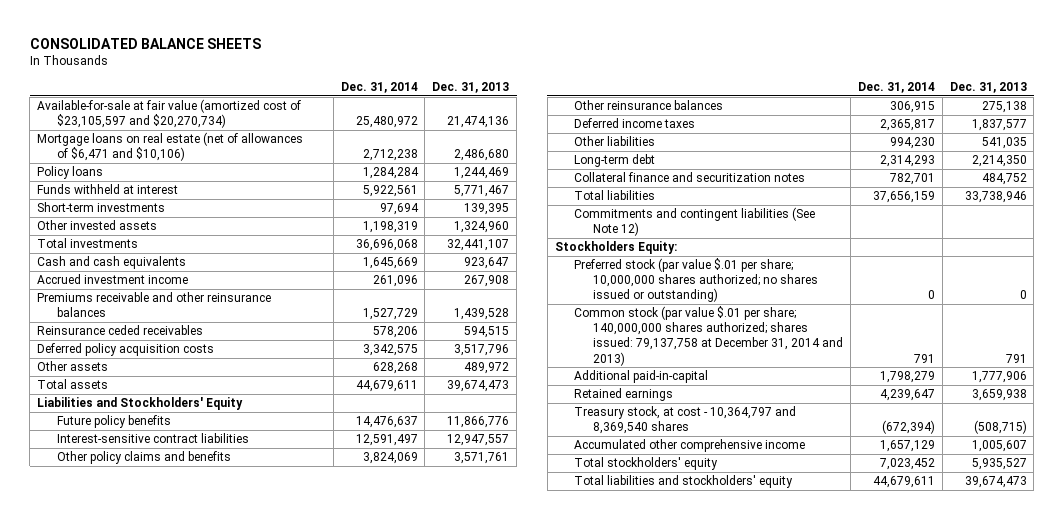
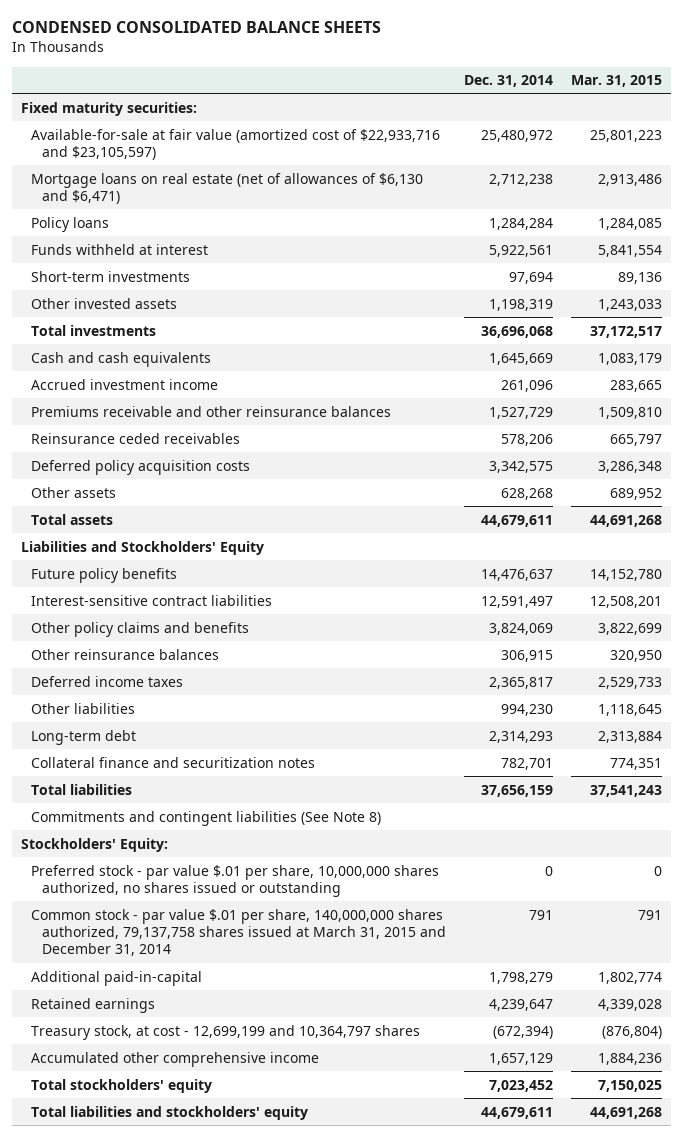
- CONSOLIDATED BALANCE SHEETS
+ CONDENSED CONSOLIDATED BALANCE SHEETS
- | Dec. 31, 2014 | Dec. 31, 2013
+ | Dec. 31, 2014 | Mar. 31, 2015
- Available-for-sale at fair value (amortized cost of $23,105,597 and $20,270,734) | 25,480,972 | 21,474,136
- Mortgage loans on real estate (net of allowances of $6,471 and $10,106) | 2,712,238 | 2,486,680
+ Fixed maturity securities:
+ Available-for-sale at fair value (amortized cost of $22,933,716 and $23,105,597) | 25,480,972 | 25,801,223
+ Mortgage loans on real estate (net of allowances of $6,130 and $6,471) | 2,712,238 | 2,913,486
- Commitments and contingent liabilities (See Note 12)
- Stockholders Equity:
- Preferred stock (par value $.01 per share; 10,000,000 shares authorized; no shares issued or outstanding) | 0 | 0
- Common stock (par value $.01 per share; 140,000,000 shares authorized; shares issued: 79,137,758 at December 31, 2014 and 2013) | 791 | 791
+ Commitments and contingent liabilities (See Note 8)
+ Stockholders' Equity:
+ Preferred stock - par value $.01 per share, 10,000,000 shares authorized, no shares issued or outstanding | 0 | 0
+ Common stock - par value $.01 per share, 140,000,000 shares authorized, 79,137,758 shares issued at March 31, 2015 and December 31, 2014 | 791 | 791
- Treasury stock, at cost - 10,364,797 and 8,369,540 shares | (672,394) | (508,715)
+ Treasury stock, at cost - 12,699,199 and 10,364,797 shares | (672,394) | (876,804)

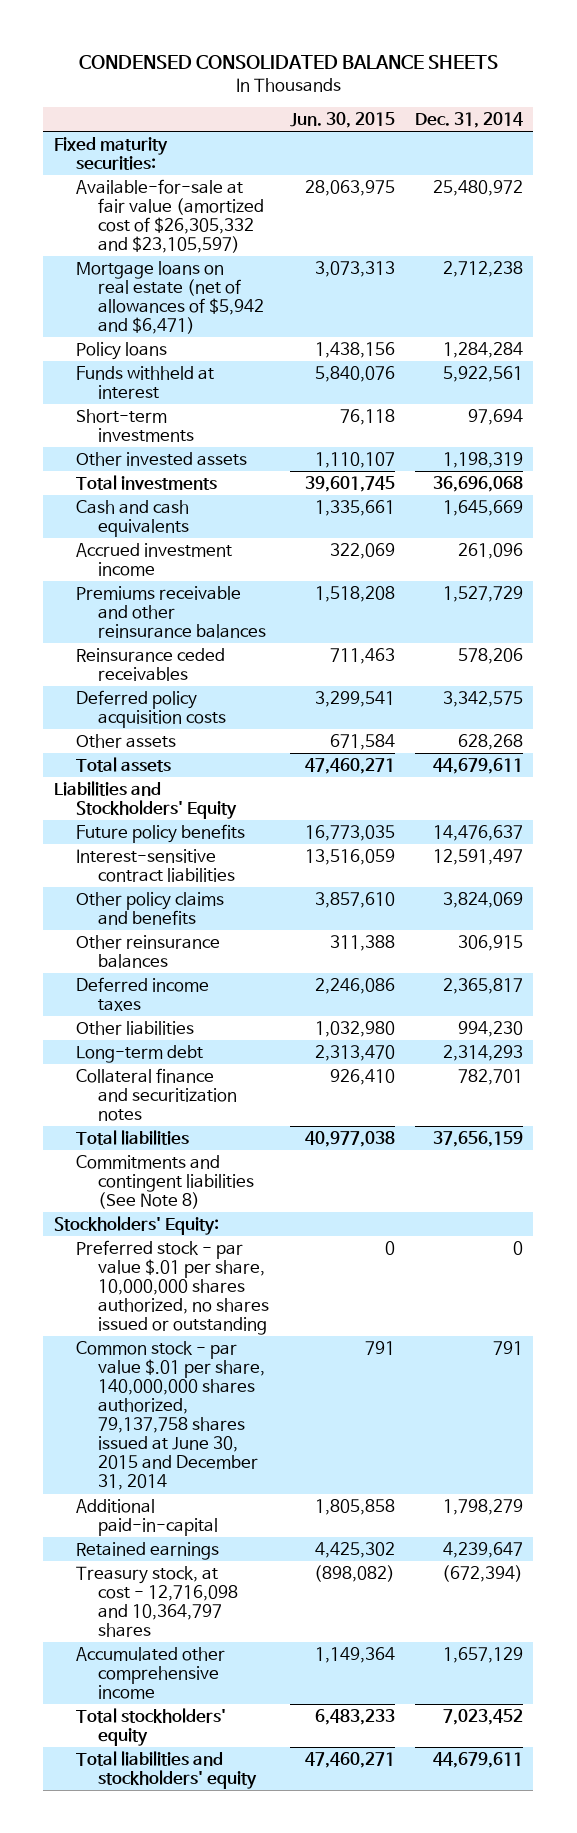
- | Dec. 31, 2014 | Mar. 31, 2015
+ | Jun. 30, 2015 | Dec. 31, 2014
- Available-for-sale at fair value (amortized cost of $22,933,716 and $23,105,597) | 25,480,972 | 25,801,223
- Mortgage loans on real estate (net of allowances of $6,130 and $6,471) | 2,712,238 | 2,913,486
+ Available-for-sale at fair value (amortized cost of $26,305,332 and $23,105,597) | 28,063,975 | 25,480,972
+ Mortgage loans on real estate (net of allowances of $5,942 and $6,471) | 3,073,313 | 2,712,238
- Common stock - par value $.01 per share, 140,000,000 shares authorized, 79,137,758 shares issued at March 31, 2015 and December 31, 2014 | 791 | 791
+ Common stock - par value $.01 per share, 140,000,000 shares authorized, 79,137,758 shares issued at June 30, 2015 and December 31, 2014 | 791 | 791
- Treasury stock, at cost - 12,699,199 and 10,364,797 shares | (672,394) | (876,804)
+ Treasury stock, at cost - 12,716,098 and 10,364,797 shares | (898,082) | (672,394)

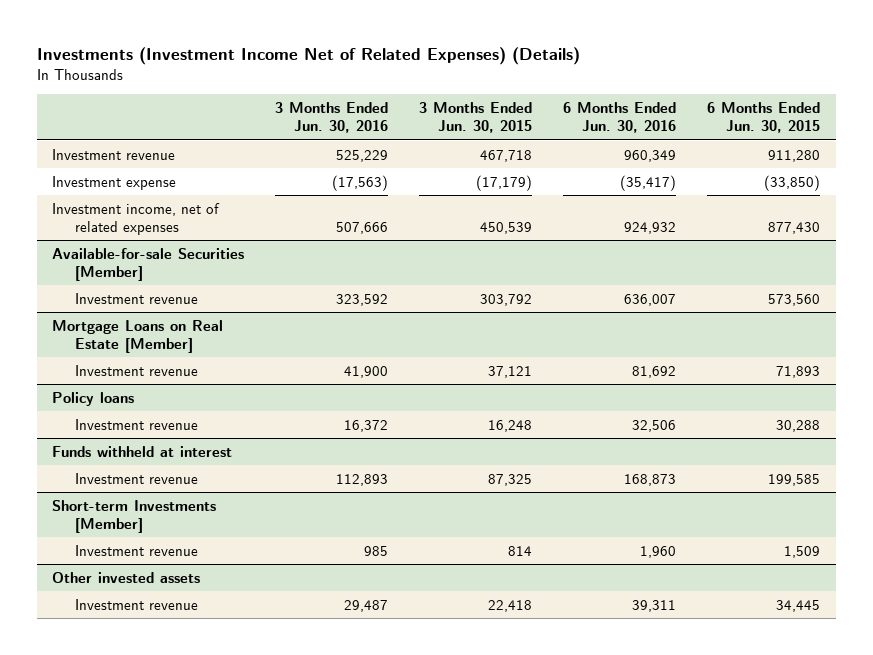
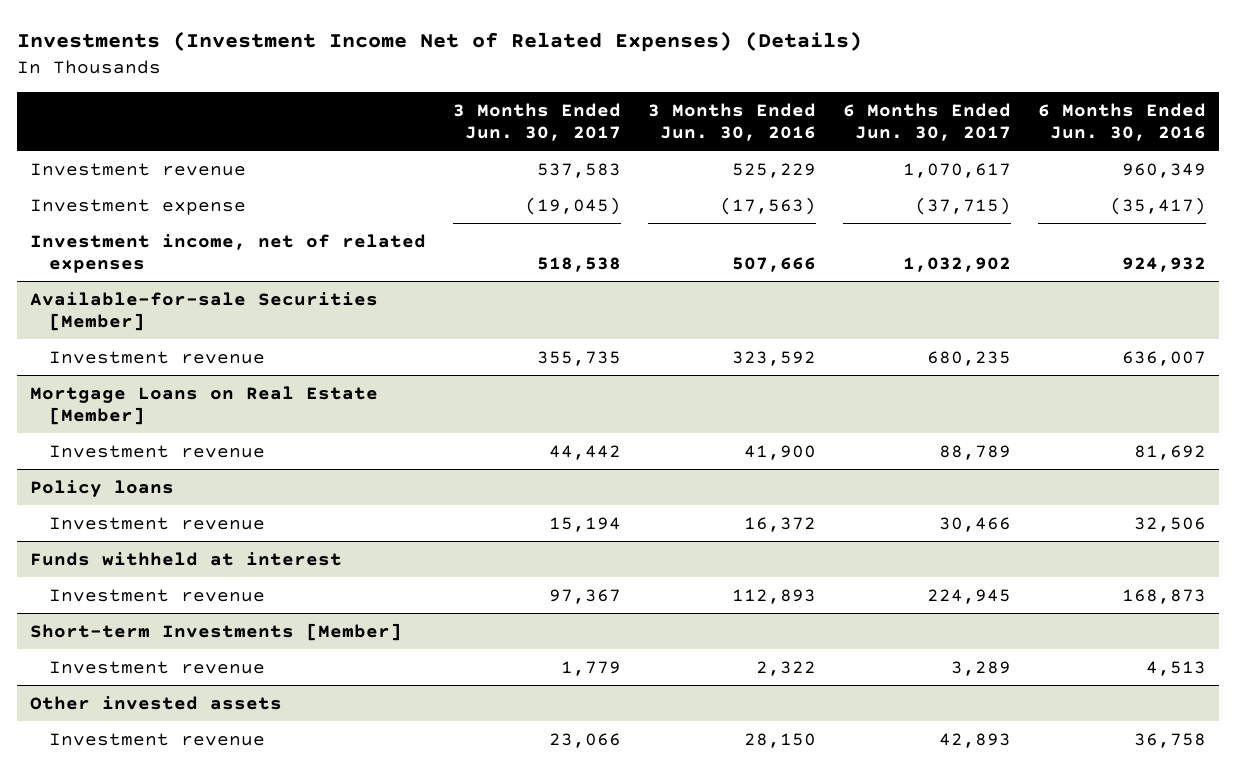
- | 3 Months Ended Jun. 30, 2016 | 3 Months Ended Jun. 30, 2015 | 6 Months Ended Jun. 30, 2016 | 6 Months Ended Jun. 30, 2015
+ | 3 Months Ended Jun. 30, 2017 | 3 Months Ended Jun. 30, 2016 | 6 Months Ended Jun. 30, 2017 | 6 Months Ended Jun. 30, 2016
@ Short-term Investments [Member]
- Investment revenue | 985 | 814 | 1,960 | 1,509
+ Investment revenue | 1,779 | 2,322 | 3,289 | 4,513
@ Other invested assets
- Investment revenue | 29,487 | 22,418 | 39,311 | 34,445
+ Investment revenue | 23,066 | 28,150 | 42,893 | 36,758

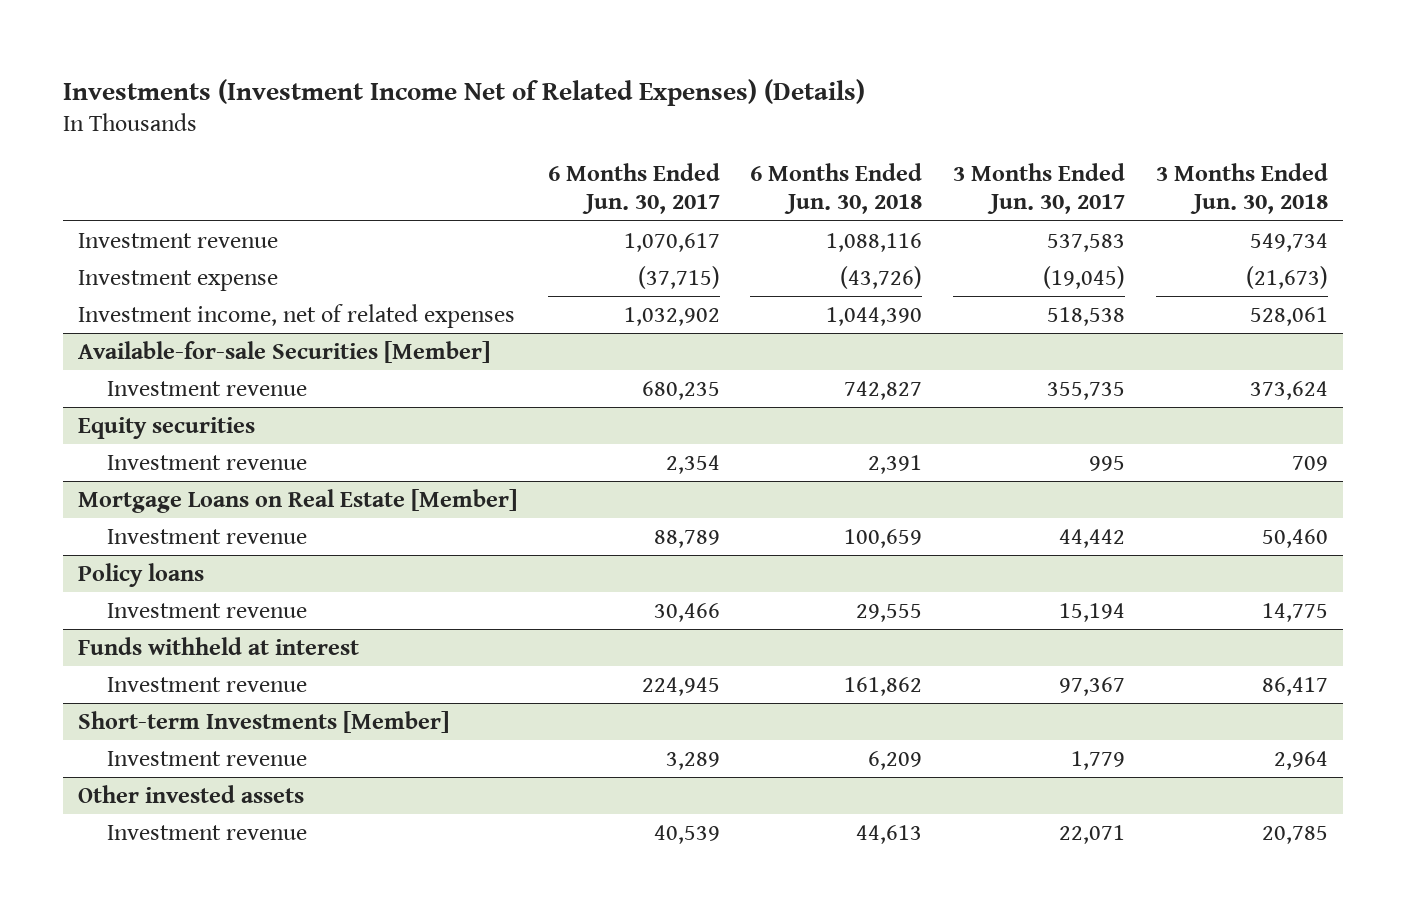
- | 3 Months Ended Jun. 30, 2017 | 3 Months Ended Jun. 30, 2016 | 6 Months Ended Jun. 30, 2017 | 6 Months Ended Jun. 30, 2016
+ | 6 Months Ended Jun. 30, 2017 | 6 Months Ended Jun. 30, 2018 | 3 Months Ended Jun. 30, 2017 | 3 Months Ended Jun. 30, 2018
+ Equity securities
+ Investment revenue | 2,354 | 2,391 | 995 | 709
@ Other invested assets
- Investment revenue | 23,066 | 28,150 | 42,893 | 36,758
+ Investment revenue | 40,539 | 44,613 | 22,071 | 20,785

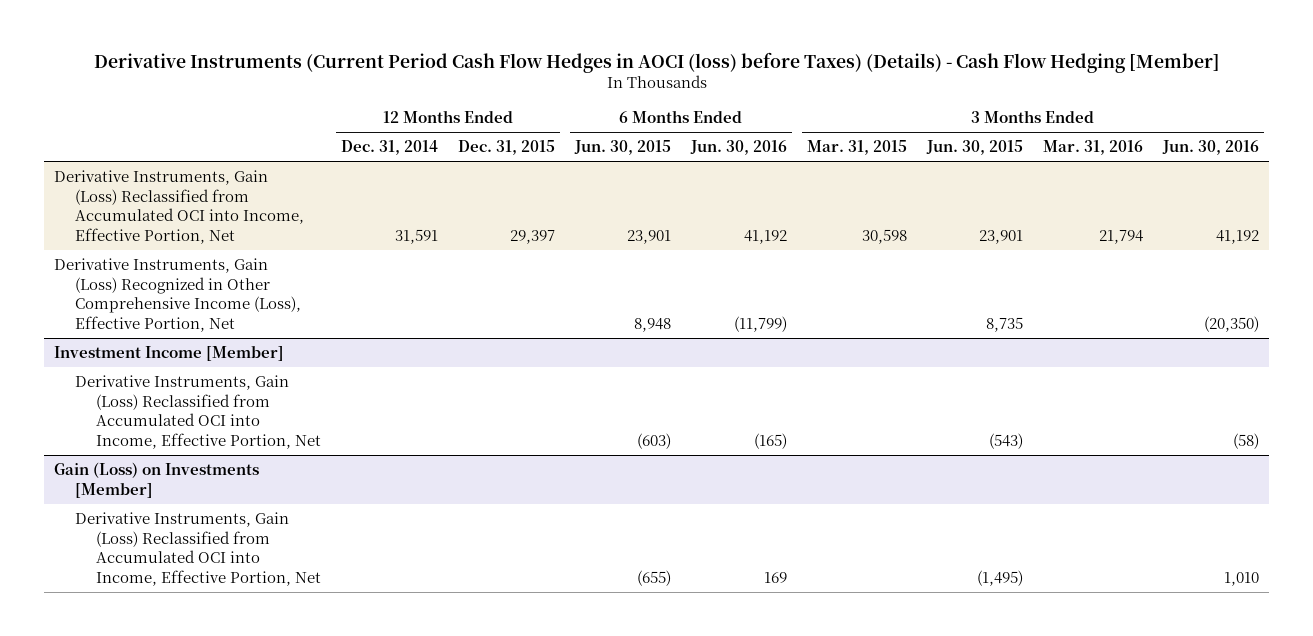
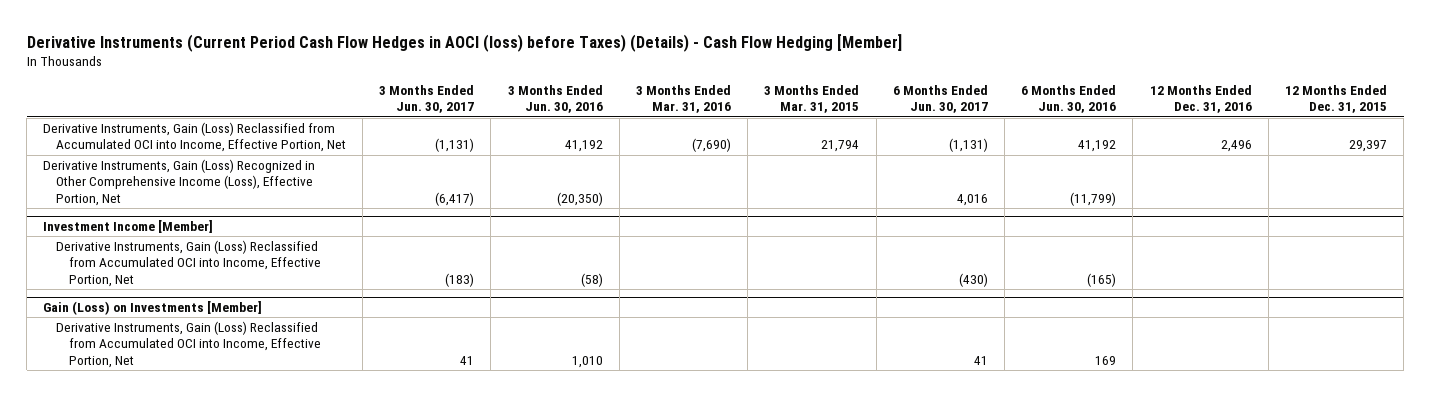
- | 12 Months Ended Dec. 31, 2014 | 12 Months Ended Dec. 31, 2015 | 6 Months Ended Jun. 30, 2015 | 6 Months Ended Jun. 30, 2016 | 3 Months Ended Mar. 31, 2015 | 3 Months Ended Jun. 30, 2015 | 3 Months Ended Mar. 31, 2016 | 3 Months Ended Jun. 30, 2016
+ | 3 Months Ended Jun. 30, 2017 | 3 Months Ended Jun. 30, 2016 | 3 Months Ended Mar. 31, 2016 | 3 Months Ended Mar. 31, 2015 | 6 Months Ended Jun. 30, 2017 | 6 Months Ended Jun. 30, 2016 | 12 Months Ended Dec. 31, 2016 | 12 Months Ended Dec. 31, 2015
- Derivative Instruments, Gain (Loss) Reclassified from Accumulated OCI into Income, Effective Portion, Net | 31,591 | 29,397 | 23,901 | 41,192 | 30,598 | 23,901 | 21,794 | 41,192
+ Derivative Instruments, Gain (Loss) Reclassified from Accumulated OCI into Income, Effective Portion, Net | (1,131) | 41,192 | (7,690) | 21,794 | (1,131) | 41,192 | 2,496 | 29,397

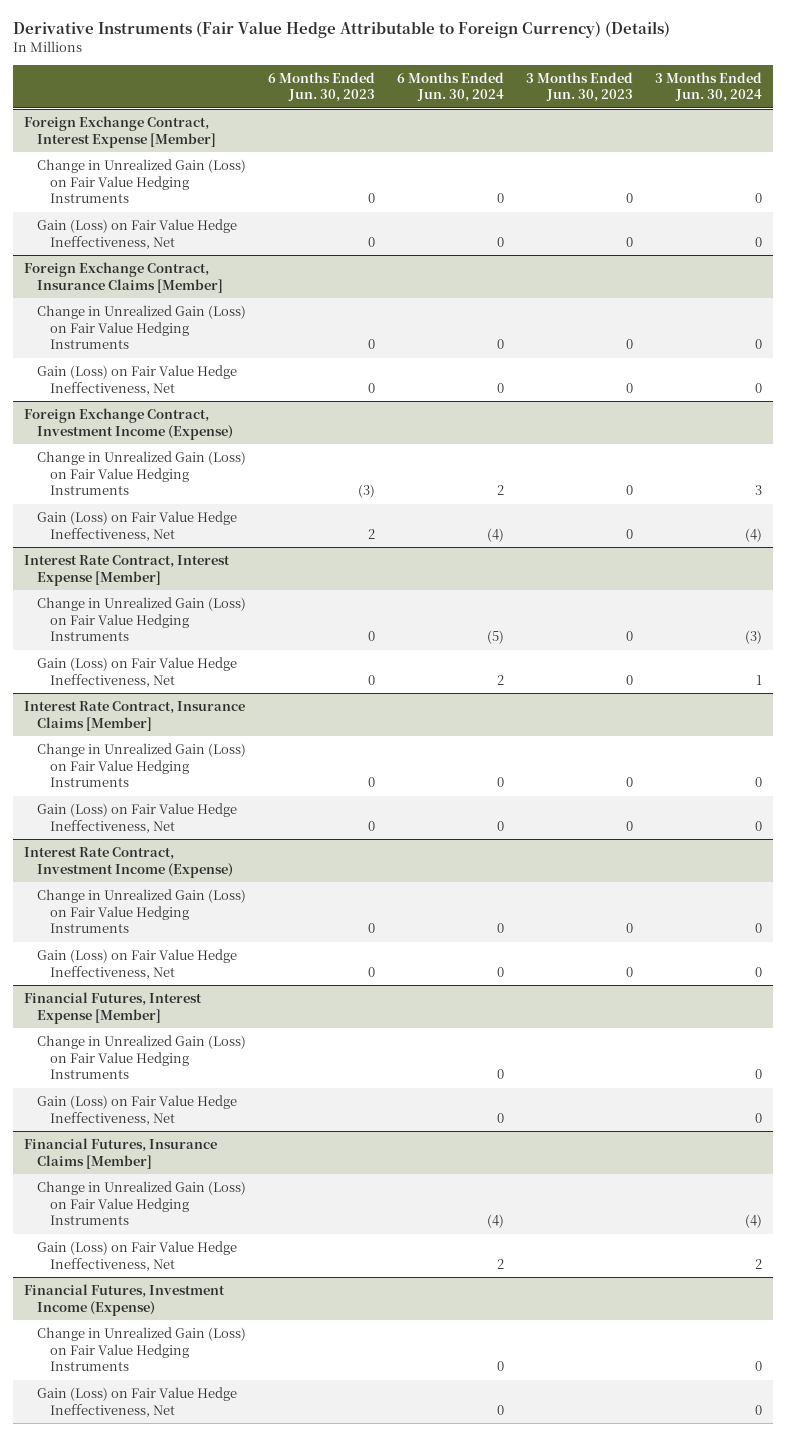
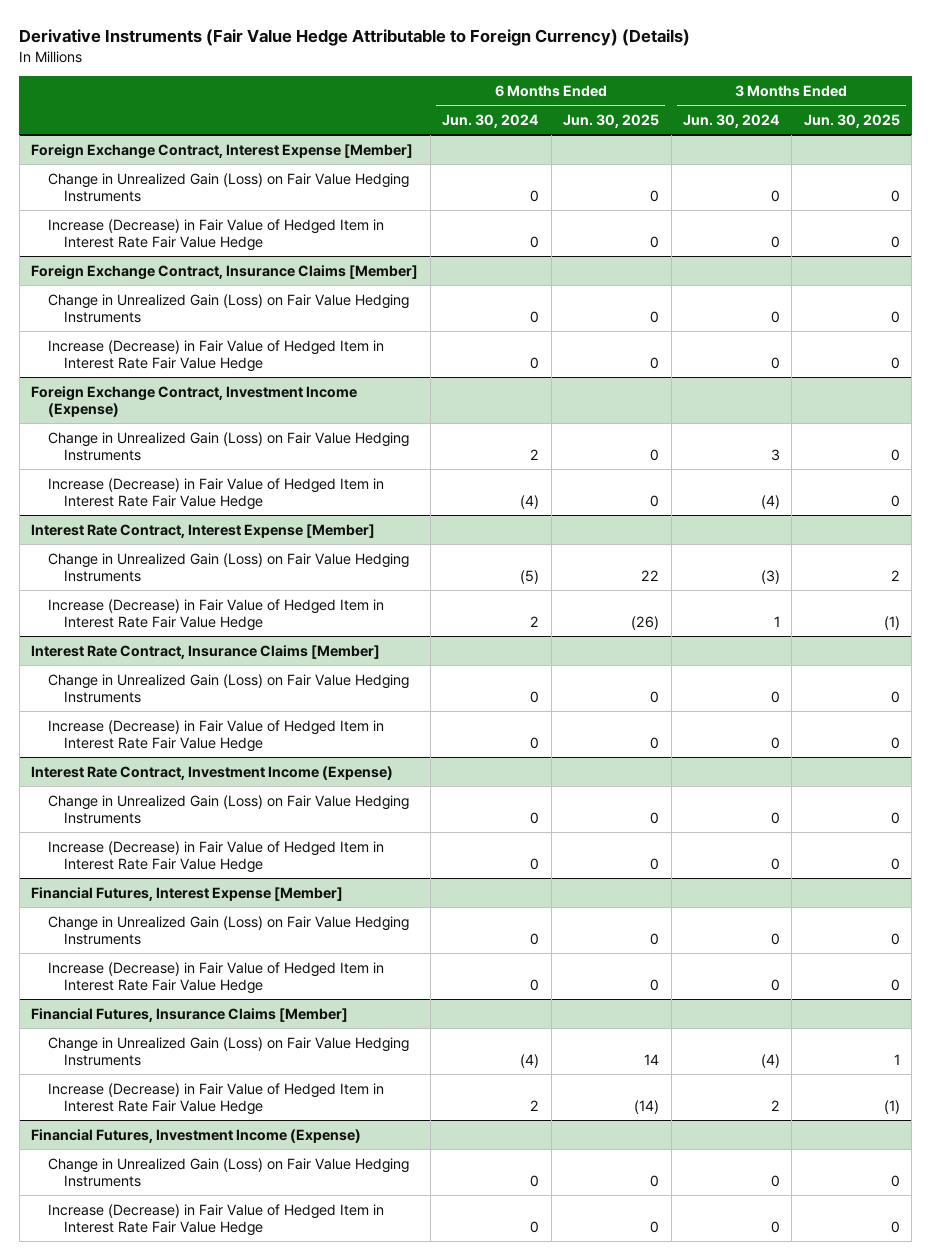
- | 6 Months Ended Jun. 30, 2023 | 6 Months Ended Jun. 30, 2024 | 3 Months Ended Jun. 30, 2023 | 3 Months Ended Jun. 30, 2024
+ | 6 Months Ended Jun. 30, 2024 | 6 Months Ended Jun. 30, 2025 | 3 Months Ended Jun. 30, 2024 | 3 Months Ended Jun. 30, 2025
@ Foreign Exchange Contract, Interest Expense [Member]
- Gain (Loss) on Fair Value Hedge Ineffectiveness, Net | 0 | 0 | 0 | 0
+ Increase (Decrease) in Fair Value of Hedged Item in Interest Rate Fair Value Hedge | 0 | 0 | 0 | 0
@ Foreign Exchange Contract, Insurance Claims [Member]
- Gain (Loss) on Fair Value Hedge Ineffectiveness, Net | 0 | 0 | 0 | 0
+ Increase (Decrease) in Fair Value of Hedged Item in Interest Rate Fair Value Hedge | 0 | 0 | 0 | 0
@ Foreign Exchange Contract, Investment Income (Expense)
- Gain (Loss) on Fair Value Hedge Ineffectiveness, Net | 2 | (4) | 0 | (4)
+ Increase (Decrease) in Fair Value of Hedged Item in Interest Rate Fair Value Hedge | (4) | 0 | (4) | 0
@ Interest Rate Contract, Interest Expense [Member]
- Gain (Loss) on Fair Value Hedge Ineffectiveness, Net | 0 | 2 | 0 | 1
+ Increase (Decrease) in Fair Value of Hedged Item in Interest Rate Fair Value Hedge | 2 | (26) | 1 | (1)
@ Interest Rate Contract, Insurance Claims [Member]
- Gain (Loss) on Fair Value Hedge Ineffectiveness, Net | 0 | 0 | 0 | 0
+ Increase (Decrease) in Fair Value of Hedged Item in Interest Rate Fair Value Hedge | 0 | 0 | 0 | 0
@ Interest Rate Contract, Investment Income (Expense)
- Gain (Loss) on Fair Value Hedge Ineffectiveness, Net | 0 | 0 | 0 | 0
+ Increase (Decrease) in Fair Value of Hedged Item in Interest Rate Fair Value Hedge | 0 | 0 | 0 | 0
@ Financial Futures, Interest Expense [Member]
- Gain (Loss) on Fair Value Hedge Ineffectiveness, Net | | 0 | | 0
+ Increase (Decrease) in Fair Value of Hedged Item in Interest Rate Fair Value Hedge | 0 | 0 | 0 | 0
@ Financial Futures, Insurance Claims [Member]
- Gain (Loss) on Fair Value Hedge Ineffectiveness, Net | | 2 | | 2
+ Increase (Decrease) in Fair Value of Hedged Item in Interest Rate Fair Value Hedge | 2 | (14) | 2 | (1)
@ Financial Futures, Investment Income (Expense)
- Gain (Loss) on Fair Value Hedge Ineffectiveness, Net | | 0 | | 0
+ Increase (Decrease) in Fair Value of Hedged Item in Interest Rate Fair Value Hedge | 0 | 0 | 0 | 0

